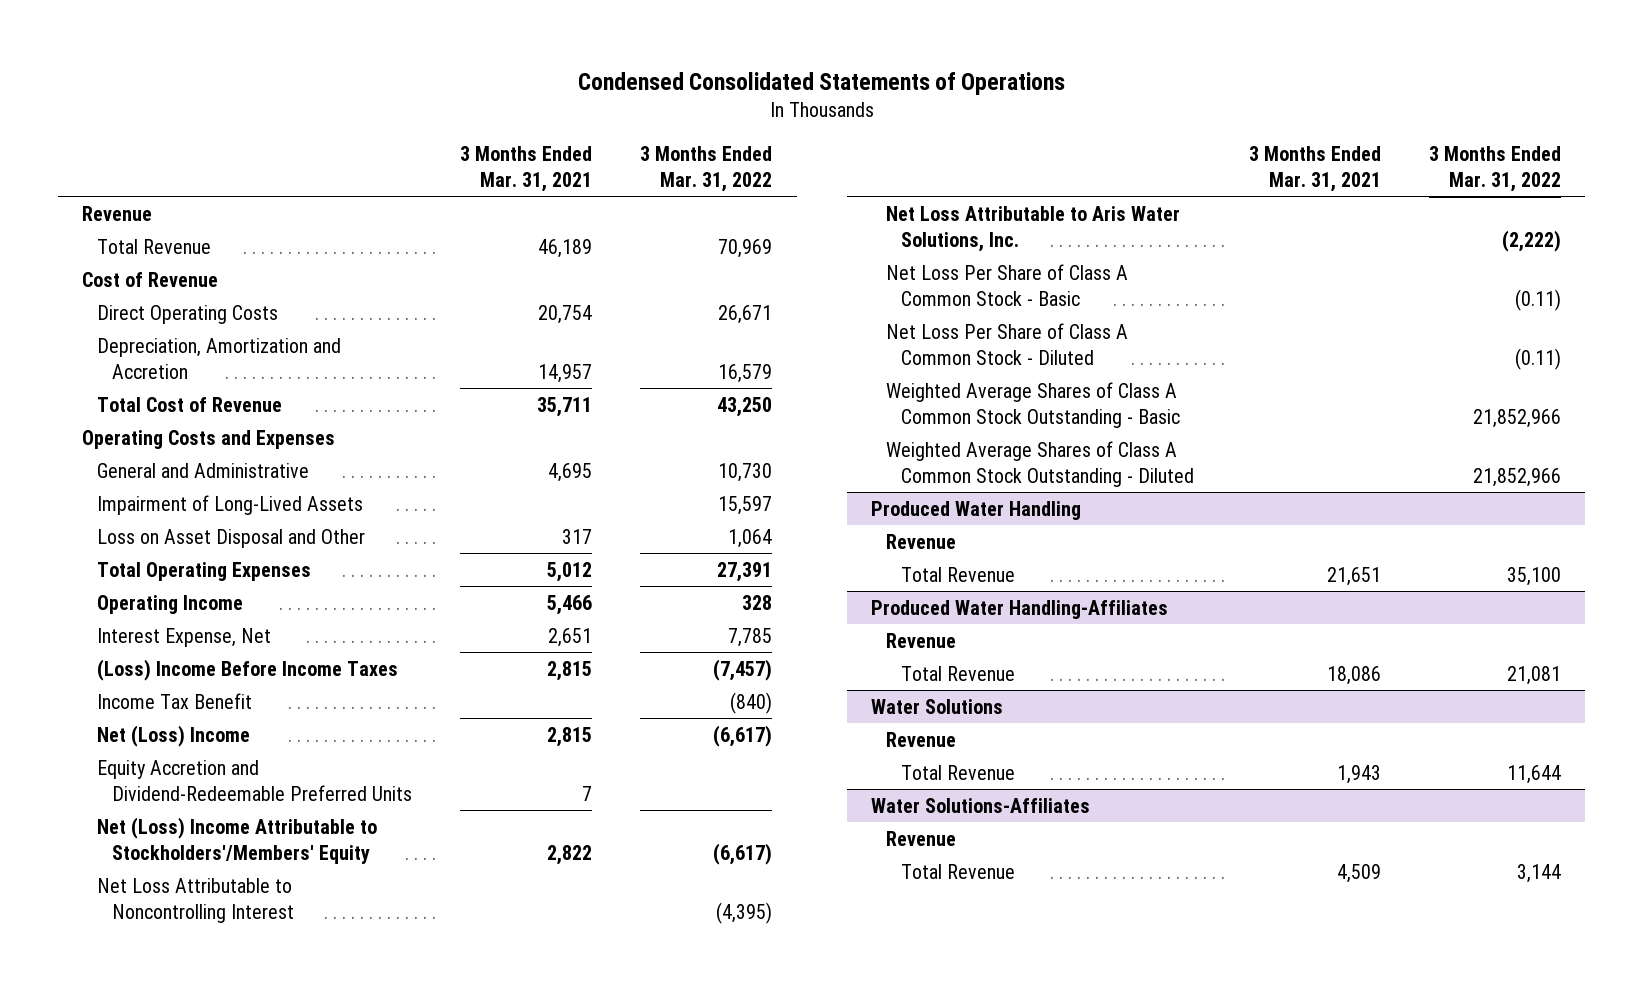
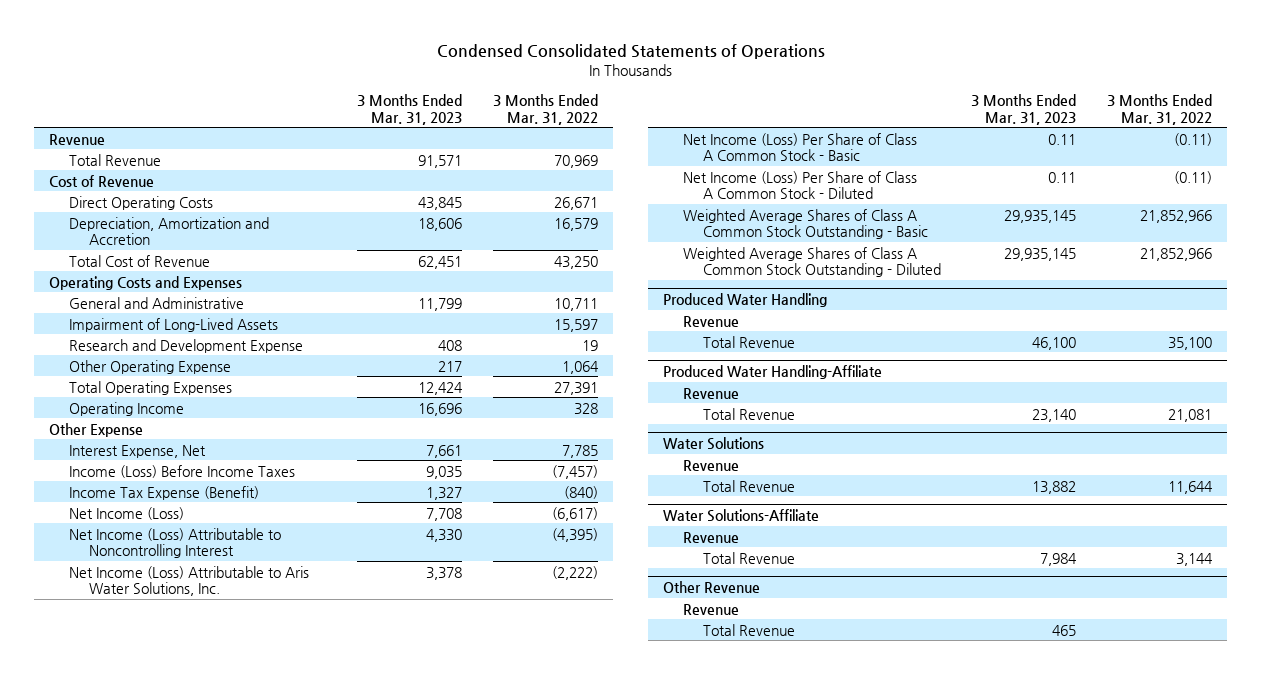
- | 3 Months Ended Mar. 31, 2021 | 3 Months Ended Mar. 31, 2022
+ | 3 Months Ended Mar. 31, 2023 | 3 Months Ended Mar. 31, 2022
- General and Administrative | 4,695 | 10,730
+ General and Administrative | 11,799 | 10,711
- Loss on Asset Disposal and Other | 317 | 1,064
+ Research and Development Expense | 408 | 19
+ Other Operating Expense | 217 | 1,064
+ Other Expense
- (Loss) Income Before Income Taxes | 2,815 | (7,457)
- Income Tax Benefit | | (840)
- Net (Loss) Income | 2,815 | (6,617)
- Equity Accretion and Dividend-Redeemable Preferred Units | 7 |
- Net (Loss) Income Attributable to Stockholders'/Members' Equity | 2,822 | (6,617)
- Net Loss Attributable to Noncontrolling Interest | | (4,395)
- Net Loss Attributable to Aris Water Solutions, Inc. | | (2,222)
- Net Loss Per Share of Class A Common Stock - Basic | | (0.11)
- Net Loss Per Share of Class A Common Stock - Diluted | | (0.11)
+ Income (Loss) Before Income Taxes | 9,035 | (7,457)
+ Income Tax Expense (Benefit) | 1,327 | (840)
+ Net Income (Loss) | 7,708 | (6,617)
+ Net Income (Loss) Attributable to Noncontrolling Interest | 4,330 | (4,395)
+ Net Income (Loss) Attributable to Aris Water Solutions, Inc. | 3,378 | (2,222)
+ Net Income (Loss) Per Share of Class A Common Stock - Basic | 0.11 | (0.11)
+ Net Income (Loss) Per Share of Class A Common Stock - Diluted | 0.11 | (0.11)
- Produced Water Handling-Affiliates
+ Produced Water Handling-Affiliate
- Water Solutions-Affiliates
+ Water Solutions-Affiliate
+ Other Revenue
+ Revenue
+ Total Revenue | 465 |

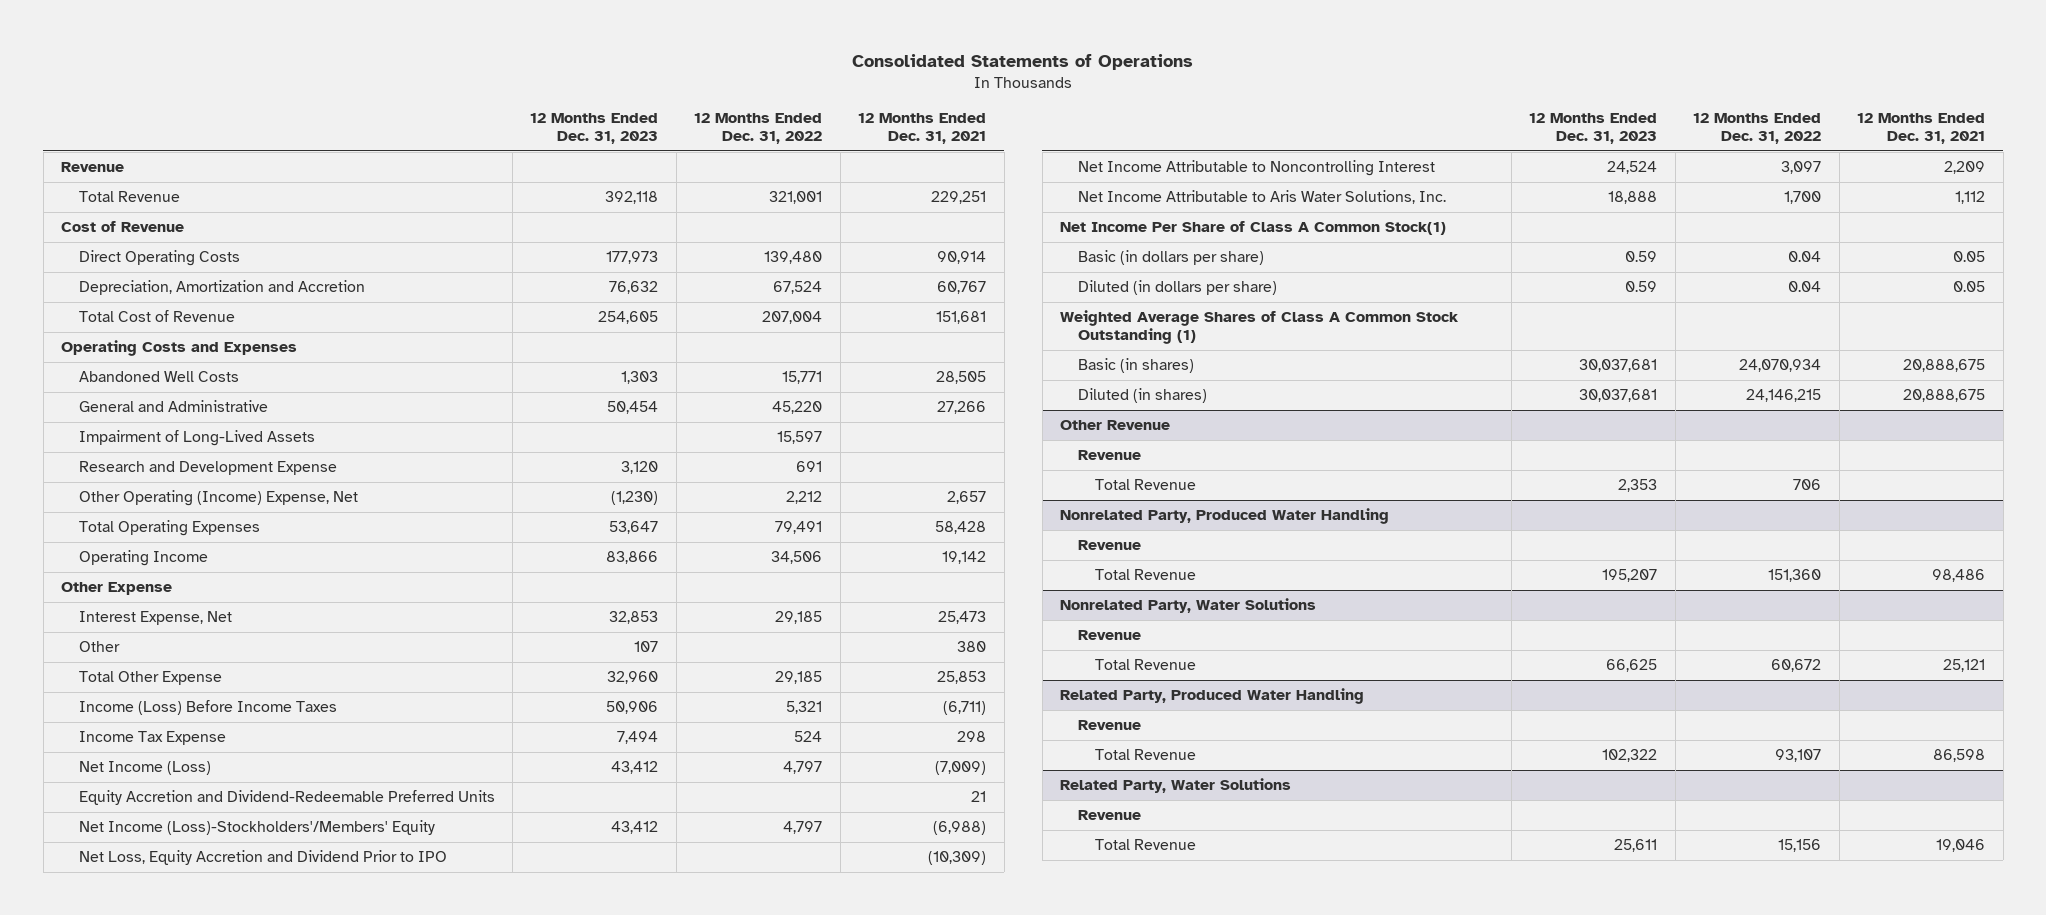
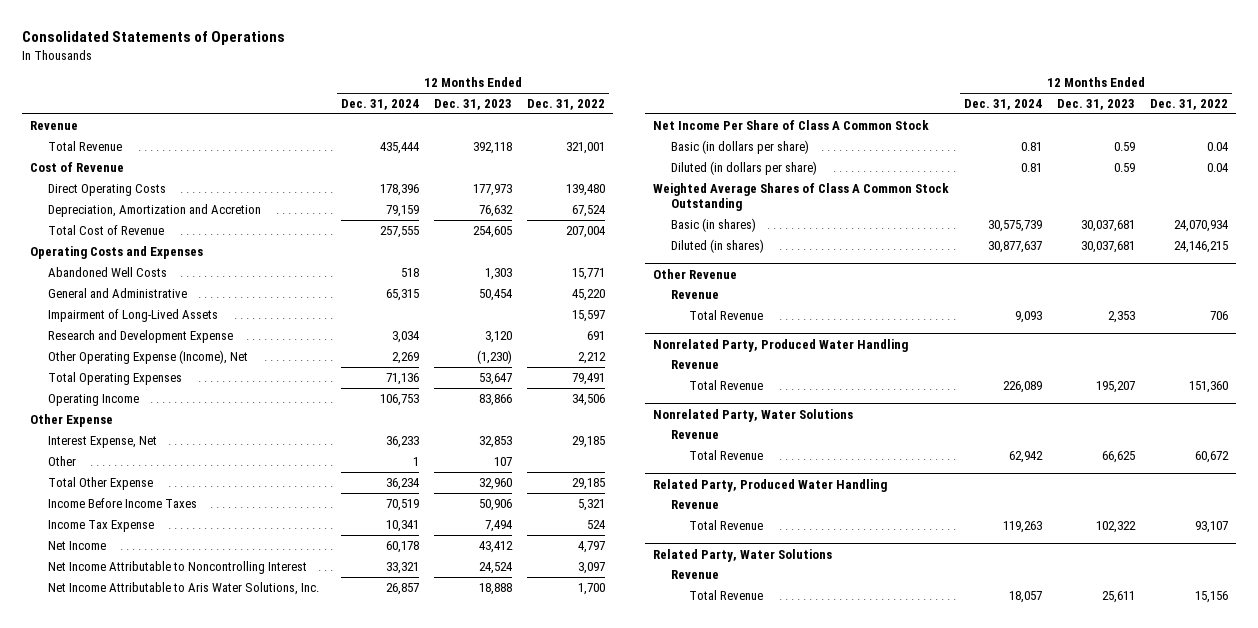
- | 12 Months Ended Dec. 31, 2023 | 12 Months Ended Dec. 31, 2022 | 12 Months Ended Dec. 31, 2021
+ | 12 Months Ended Dec. 31, 2024 | 12 Months Ended Dec. 31, 2023 | 12 Months Ended Dec. 31, 2022
- Other Operating (Income) Expense, Net | (1,230) | 2,212 | 2,657
+ Other Operating Expense (Income), Net | 2,269 | (1,230) | 2,212
- Income (Loss) Before Income Taxes | 50,906 | 5,321 | (6,711)
+ Income Before Income Taxes | 70,519 | 50,906 | 5,321
- Net Income (Loss) | 43,412 | 4,797 | (7,009)
- Equity Accretion and Dividend-Redeemable Preferred Units | | | 21
- Net Income (Loss)-Stockholders'/Members' Equity | 43,412 | 4,797 | (6,988)
- Net Loss, Equity Accretion and Dividend Prior to IPO | | | (10,309)
+ Net Income | 60,178 | 43,412 | 4,797
- Net Income Per Share of Class A Common Stock(1)
+ Net Income Per Share of Class A Common Stock
- Weighted Average Shares of Class A Common Stock Outstanding (1)
+ Weighted Average Shares of Class A Common Stock Outstanding

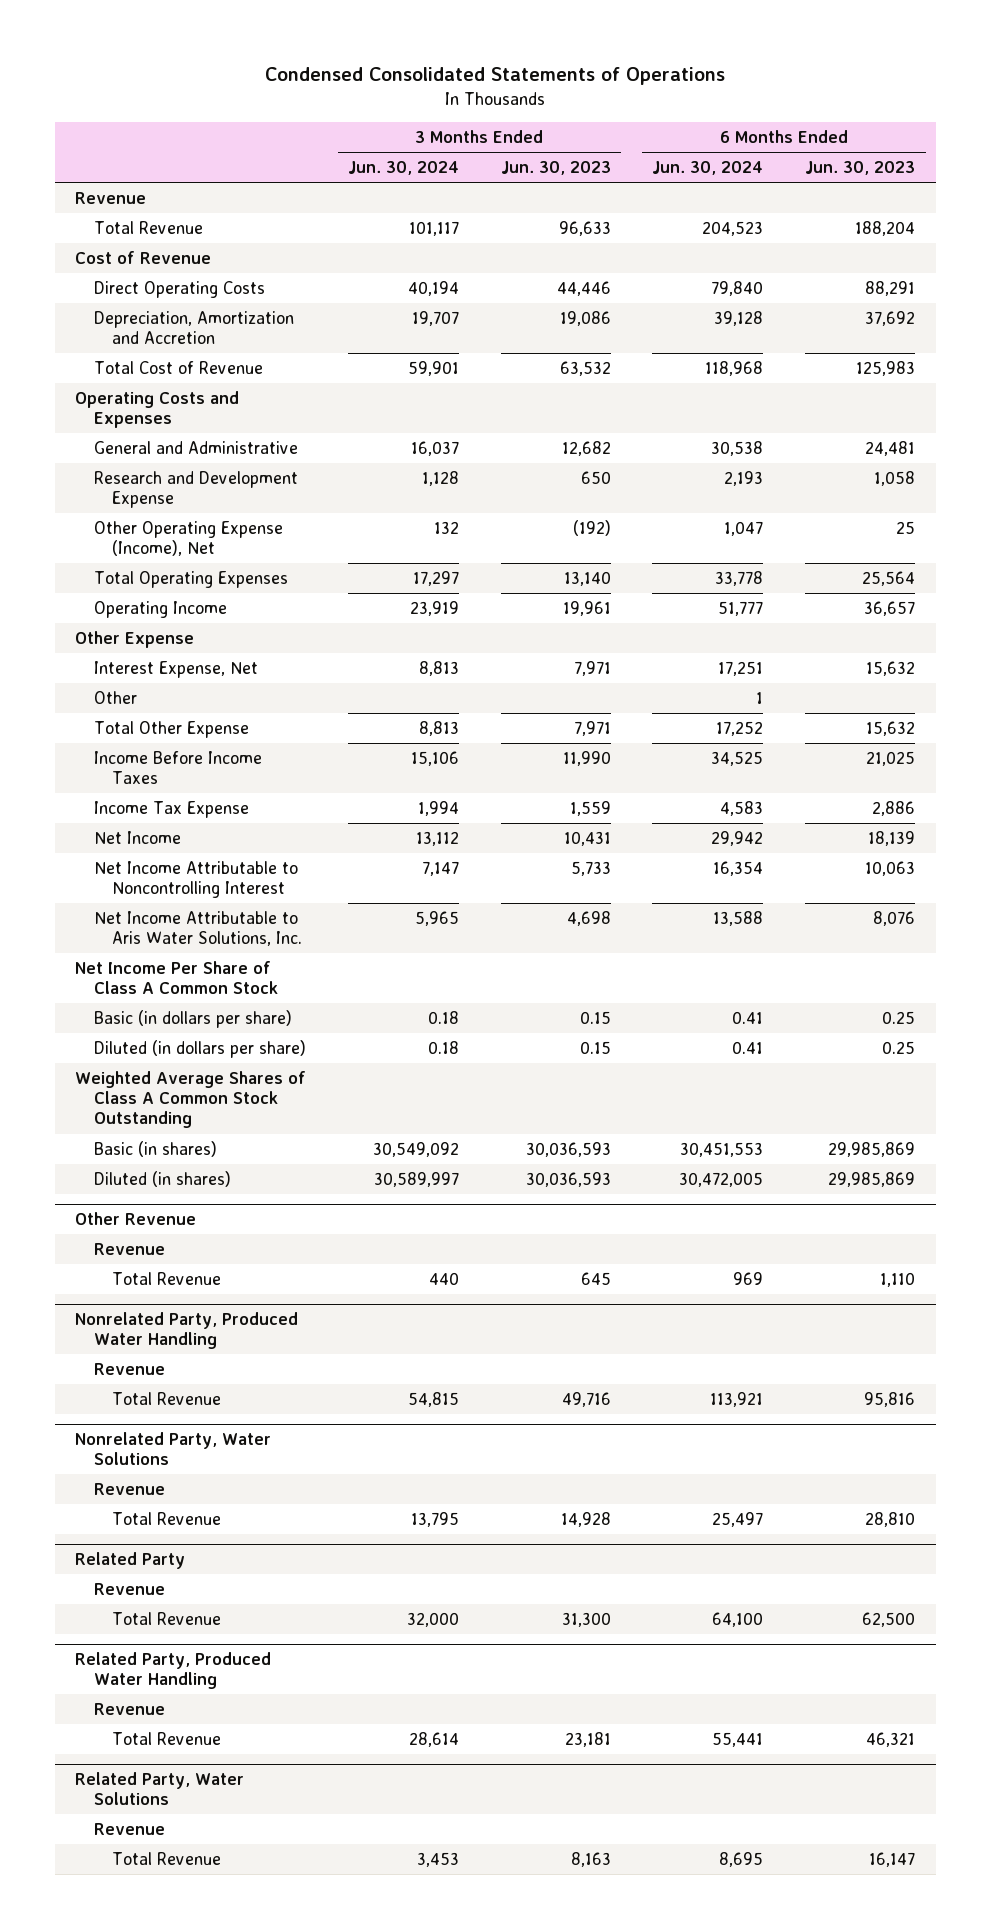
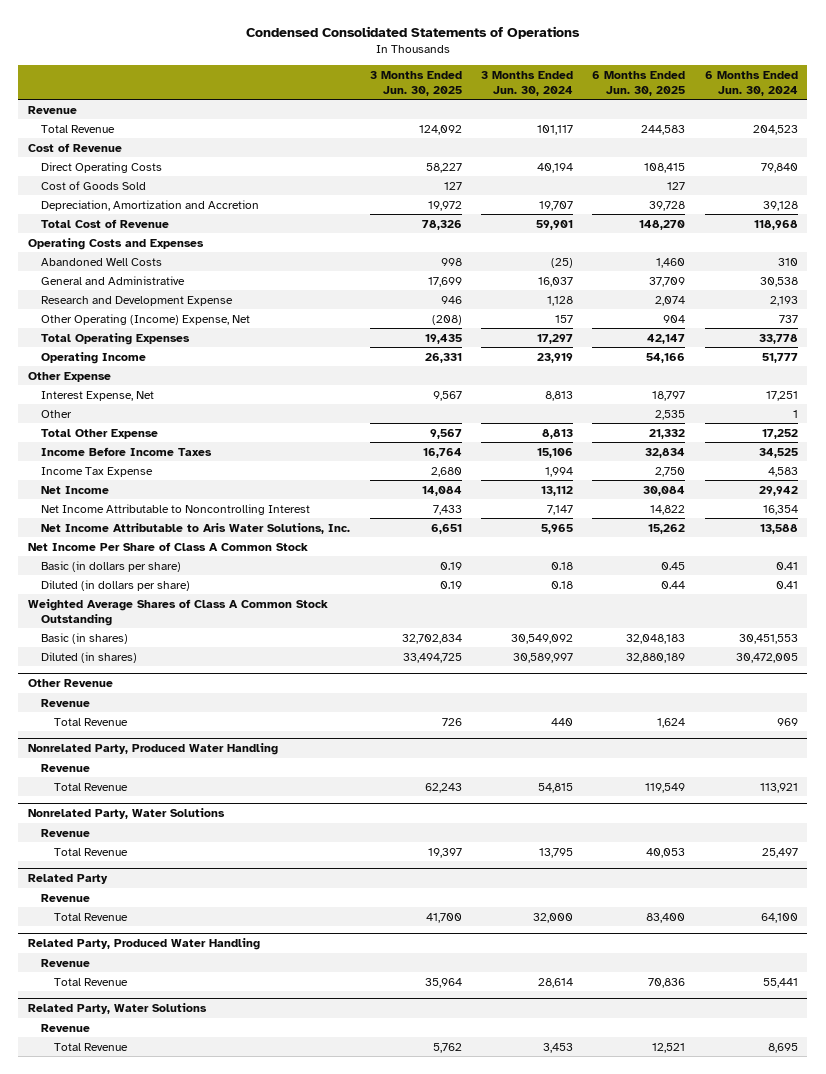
- | 3 Months Ended Jun. 30, 2024 | 3 Months Ended Jun. 30, 2023 | 6 Months Ended Jun. 30, 2024 | 6 Months Ended Jun. 30, 2023
+ | 3 Months Ended Jun. 30, 2025 | 3 Months Ended Jun. 30, 2024 | 6 Months Ended Jun. 30, 2025 | 6 Months Ended Jun. 30, 2024
+ Cost of Goods Sold | 127 | | 127 |
+ Abandoned Well Costs | 998 | (25) | 1,460 | 310
- Other Operating Expense (Income), Net | 132 | (192) | 1,047 | 25
+ Other Operating (Income) Expense, Net | (208) | 157 | 904 | 737

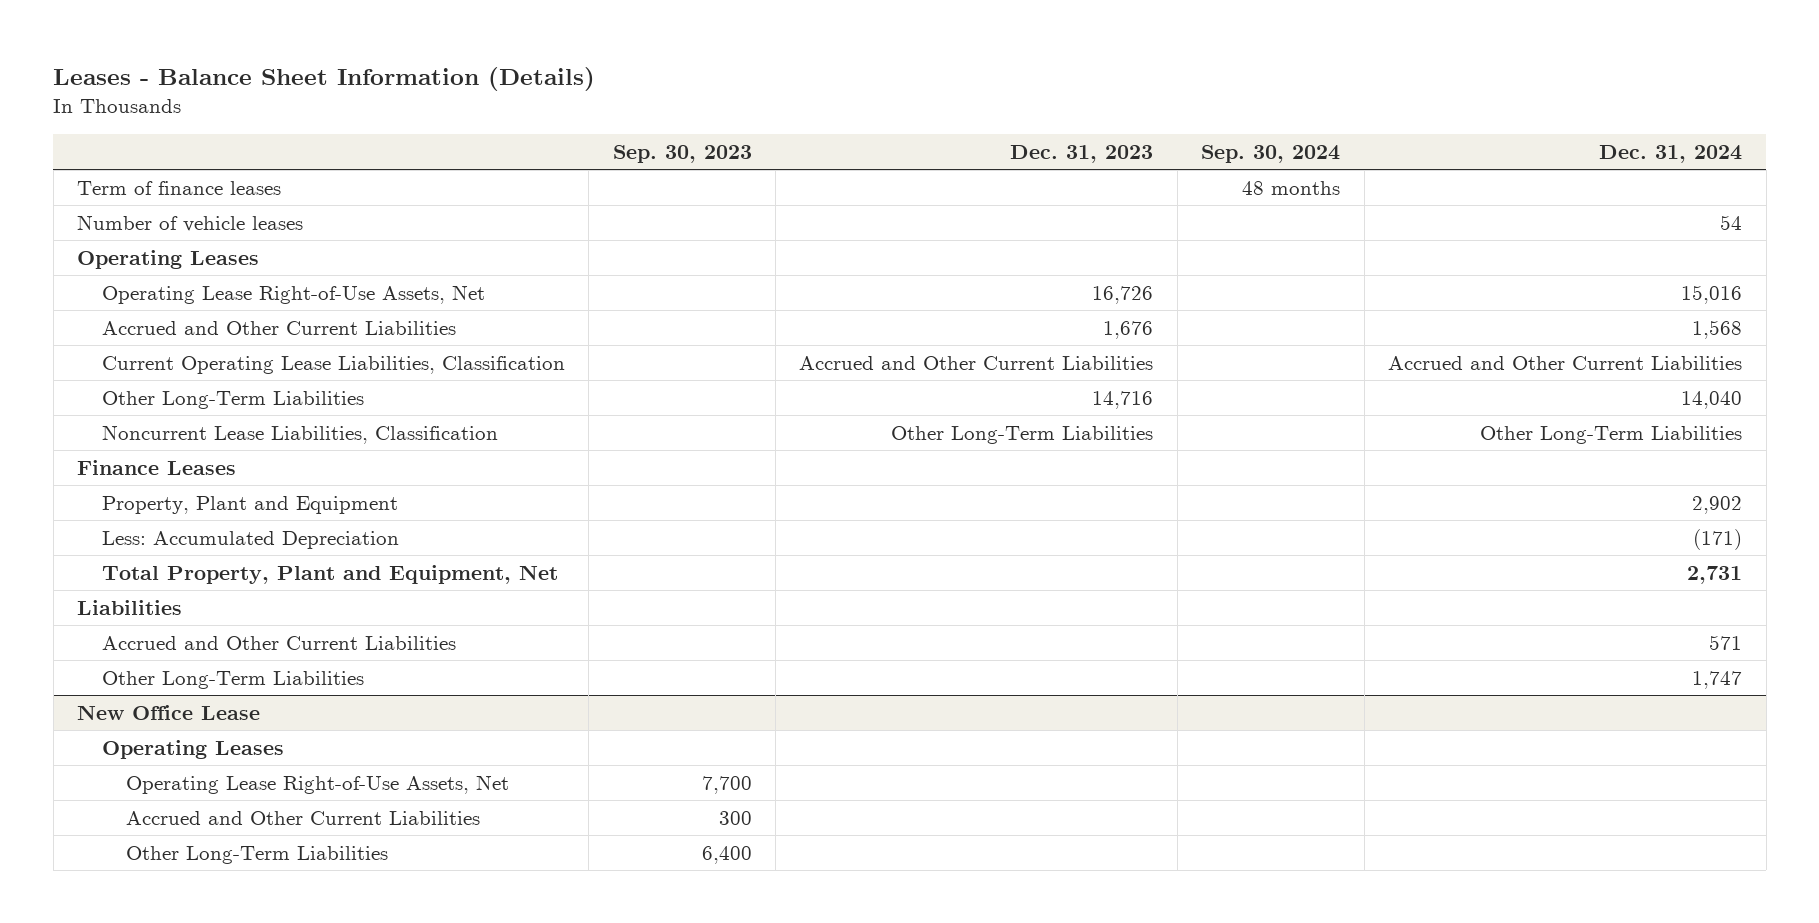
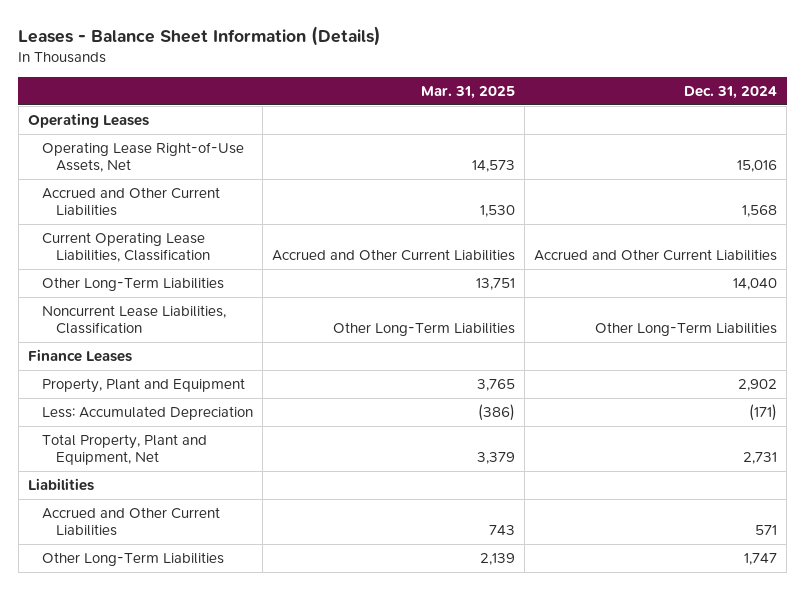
- | Sep. 30, 2023 | Dec. 31, 2023 | Sep. 30, 2024 | Dec. 31, 2024
+ | Mar. 31, 2025 | Dec. 31, 2024
- Term of finance leases | | | 48 months |
- Number of vehicle leases | | | | 54
- New Office Lease
- Operating Leases
- Operating Lease Right-of-Use Assets, Net | 7,700 | | |
- Accrued and Other Current Liabilities | 300 | | |
- Other Long-Term Liabilities | 6,400 | | |

